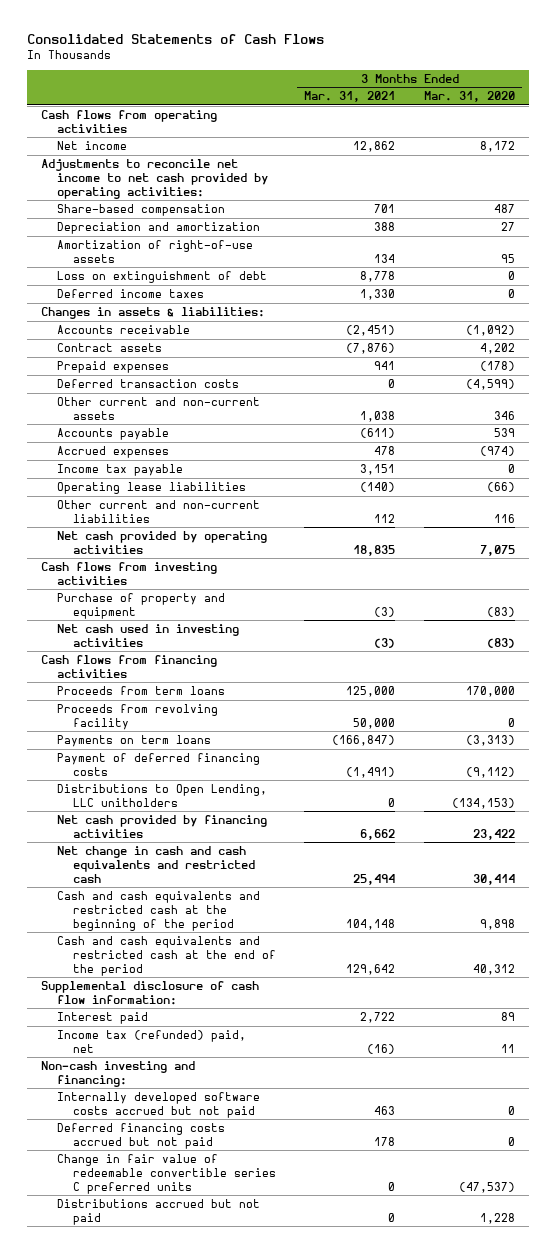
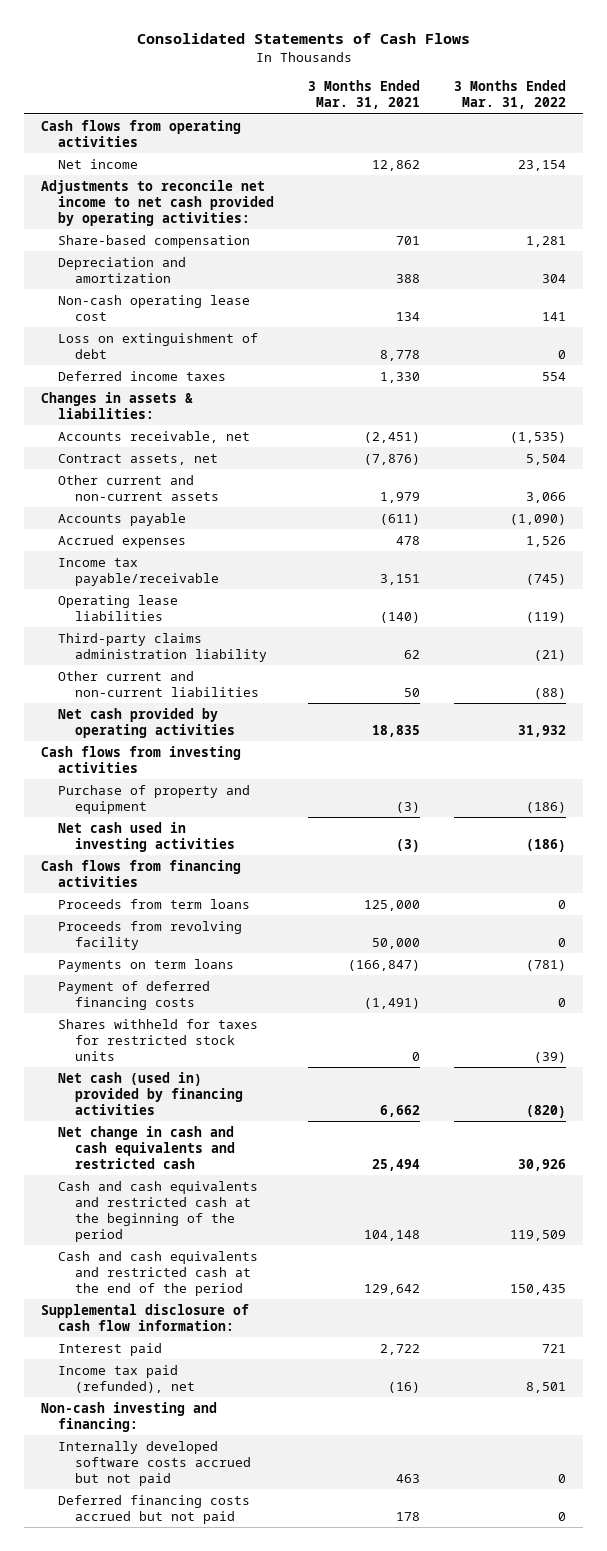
- | 3 Months Ended Mar. 31, 2021 | 3 Months Ended Mar. 31, 2020
+ | 3 Months Ended Mar. 31, 2021 | 3 Months Ended Mar. 31, 2022
- Amortization of right-of-use assets | 134 | 95
+ Non-cash operating lease cost | 134 | 141
- Accounts receivable | (2,451) | (1,092)
- Contract assets | (7,876) | 4,202
- Prepaid expenses | 941 | (178)
- Deferred transaction costs | 0 | (4,599)
- Other current and non-current assets | 1,038 | 346
+ Accounts receivable, net | (2,451) | (1,535)
+ Contract assets, net | (7,876) | 5,504
+ Other current and non-current assets | 1,979 | 3,066
- Income tax payable | 3,151 | 0
+ Income tax payable/receivable | 3,151 | (745)
- Other current and non-current liabilities | 112 | 116
+ Third-party claims administration liability | 62 | (21)
+ Other current and non-current liabilities | 50 | (88)
- Distributions to Open Lending, LLC unitholders | 0 | (134,153)
- Net cash provided by financing activities | 6,662 | 23,422
+ Shares withheld for taxes for restricted stock units | 0 | (39)
+ Net cash (used in) provided by financing activities | 6,662 | (820)
- Income tax (refunded) paid, net | (16) | 11
+ Income tax paid (refunded), net | (16) | 8,501
- Change in fair value of redeemable convertible series C preferred units | 0 | (47,537)
- Distributions accrued but not paid | 0 | 1,228

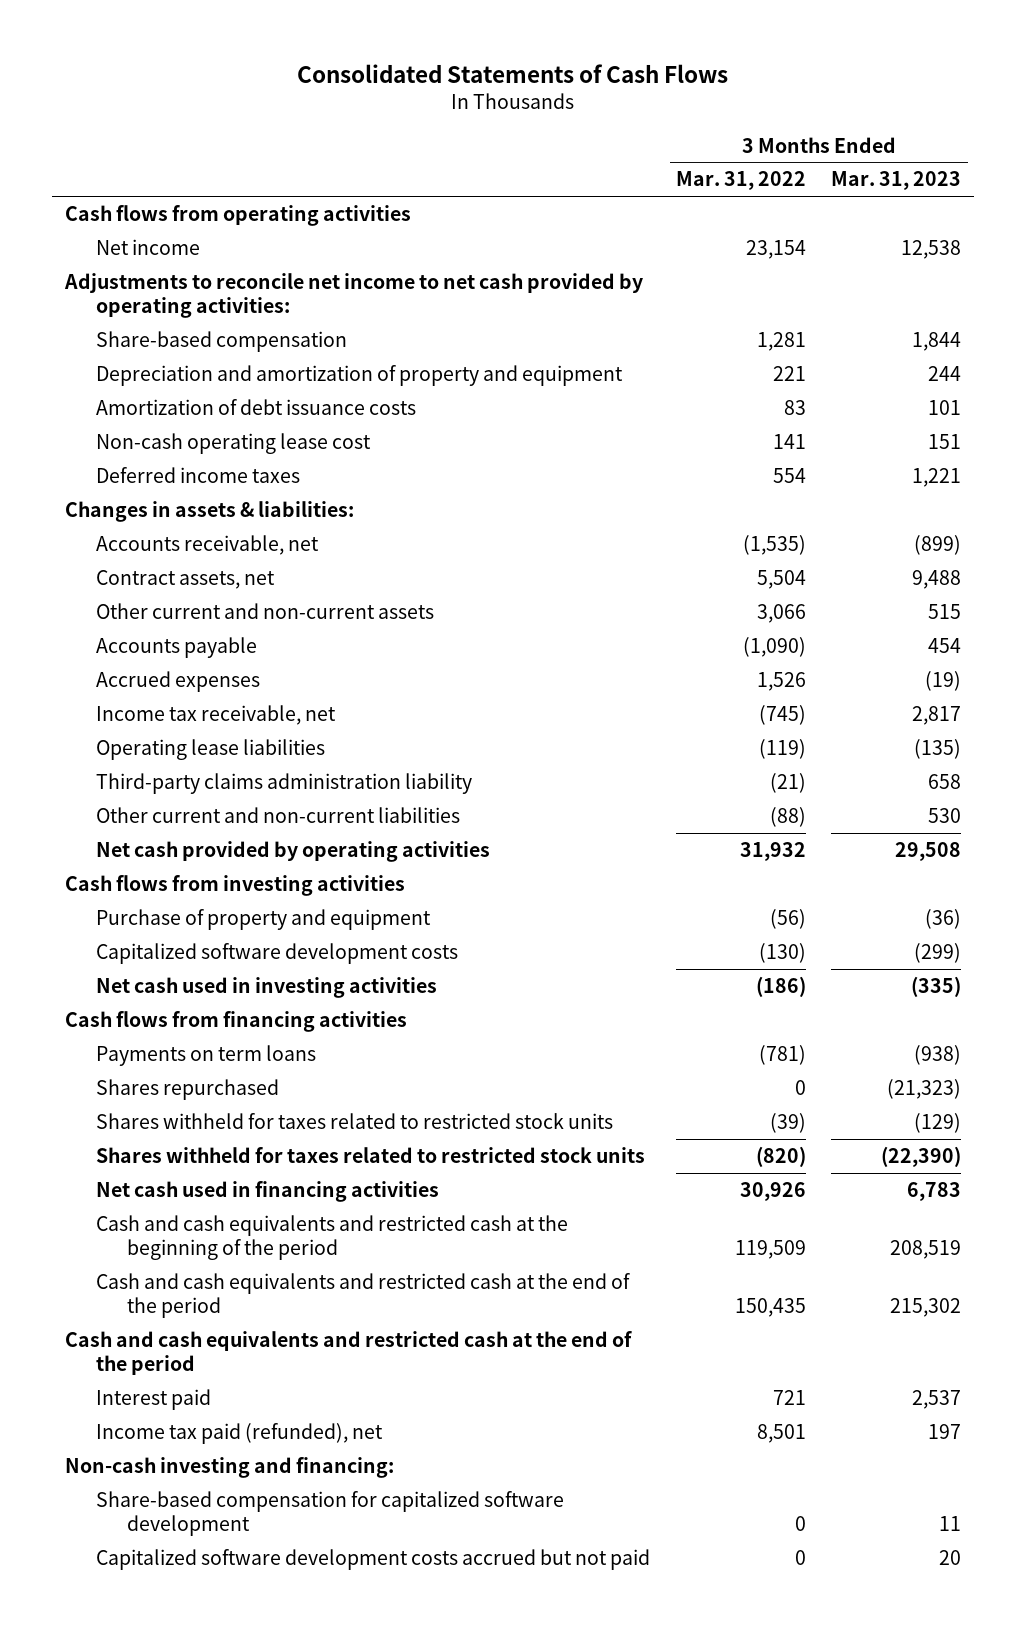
- | 3 Months Ended Mar. 31, 2021 | 3 Months Ended Mar. 31, 2022
+ | 3 Months Ended Mar. 31, 2022 | 3 Months Ended Mar. 31, 2023
- Depreciation and amortization | 388 | 304
+ Depreciation and amortization of property and equipment | 221 | 244
+ Amortization of debt issuance costs | 83 | 101
- Loss on extinguishment of debt | 8,778 | 0
- Income tax payable/receivable | 3,151 | (745)
+ Income tax receivable, net | (745) | 2,817
- Purchase of property and equipment | (3) | (186)
+ Purchase of property and equipment | (56) | (36)
+ Capitalized software development costs | (130) | (299)
- Proceeds from term loans | 125,000 | 0
- Proceeds from revolving facility | 50,000 | 0
- Payment of deferred financing costs | (1,491) | 0
- Shares withheld for taxes for restricted stock units | 0 | (39)
- Net cash (used in) provided by financing activities | 6,662 | (820)
- Net change in cash and cash equivalents and restricted cash | 25,494 | 30,926
+ Shares repurchased | 0 | (21,323)
+ Shares withheld for taxes related to restricted stock units | (39) | (129)
+ Shares withheld for taxes related to restricted stock units | (820) | (22,390)
+ Net cash used in financing activities | 30,926 | 6,783
- Supplemental disclosure of cash flow information:
+ Cash and cash equivalents and restricted cash at the end of the period
- Internally developed software costs accrued but not paid | 463 | 0
- Deferred financing costs accrued but not paid | 178 | 0
+ Share-based compensation for capitalized software development | 0 | 11
+ Capitalized software development costs accrued but not paid | 0 | 20

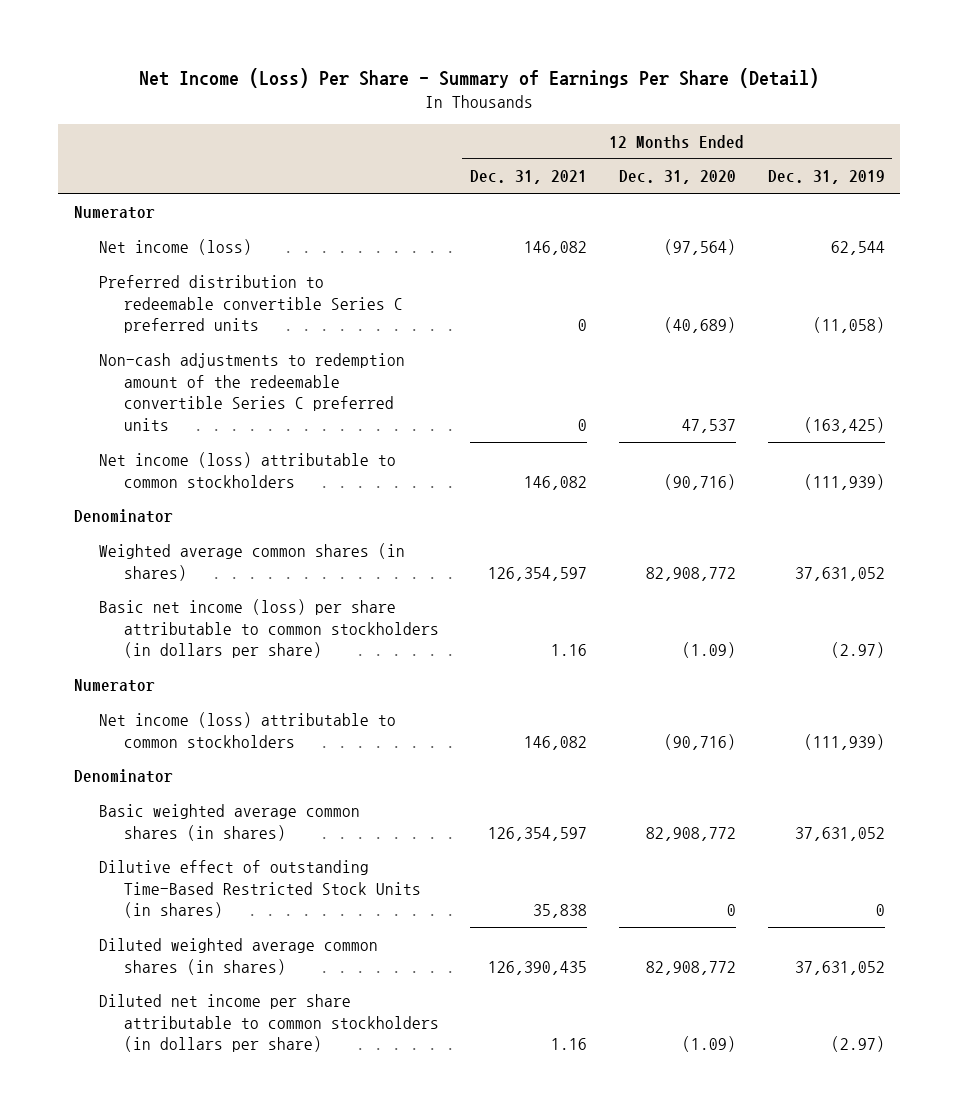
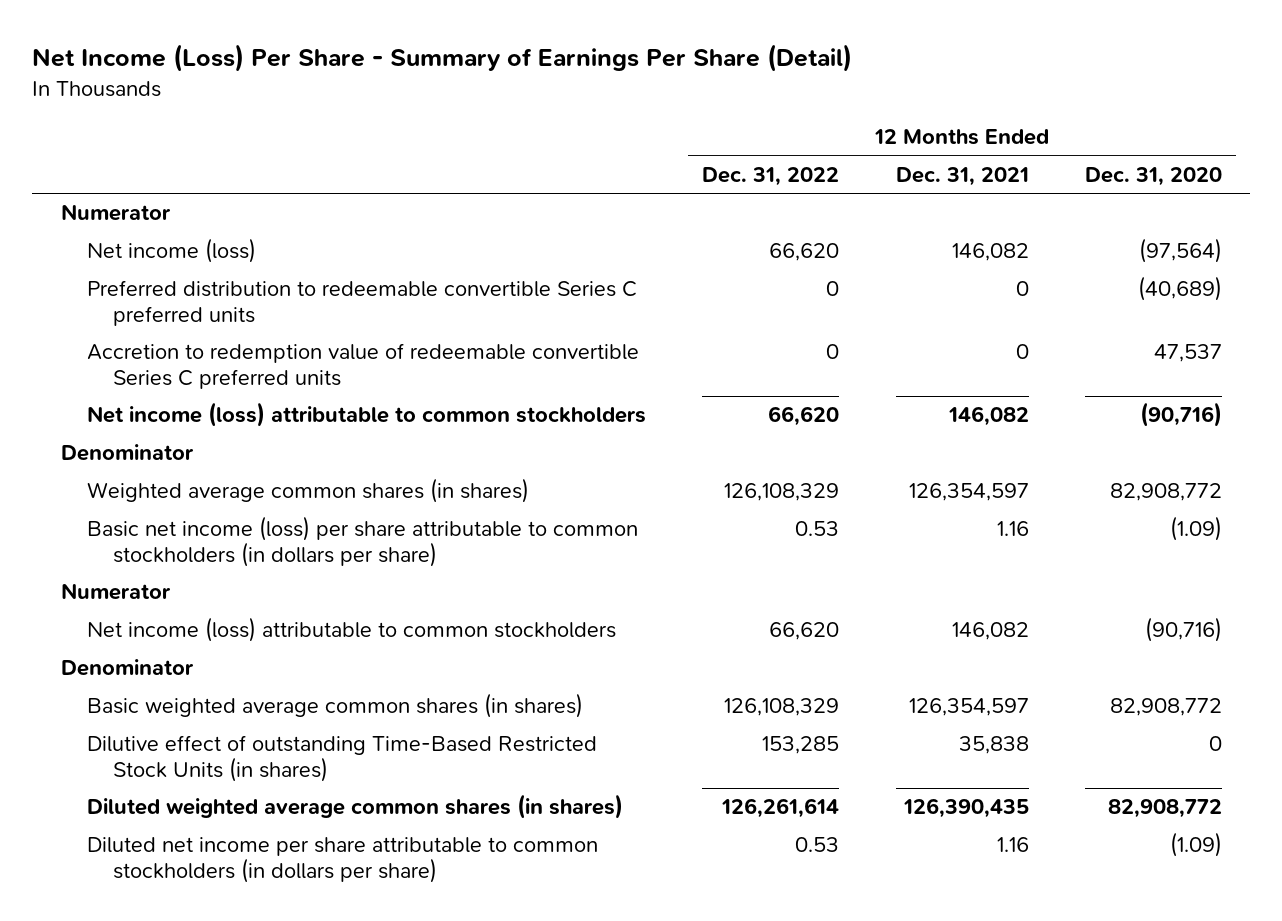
- | 12 Months Ended Dec. 31, 2021 | 12 Months Ended Dec. 31, 2020 | 12 Months Ended Dec. 31, 2019
+ | 12 Months Ended Dec. 31, 2022 | 12 Months Ended Dec. 31, 2021 | 12 Months Ended Dec. 31, 2020
- Non-cash adjustments to redemption amount of the redeemable convertible Series C preferred units | 0 | 47,537 | (163,425)
+ Accretion to redemption value of redeemable convertible Series C preferred units | 0 | 0 | 47,537

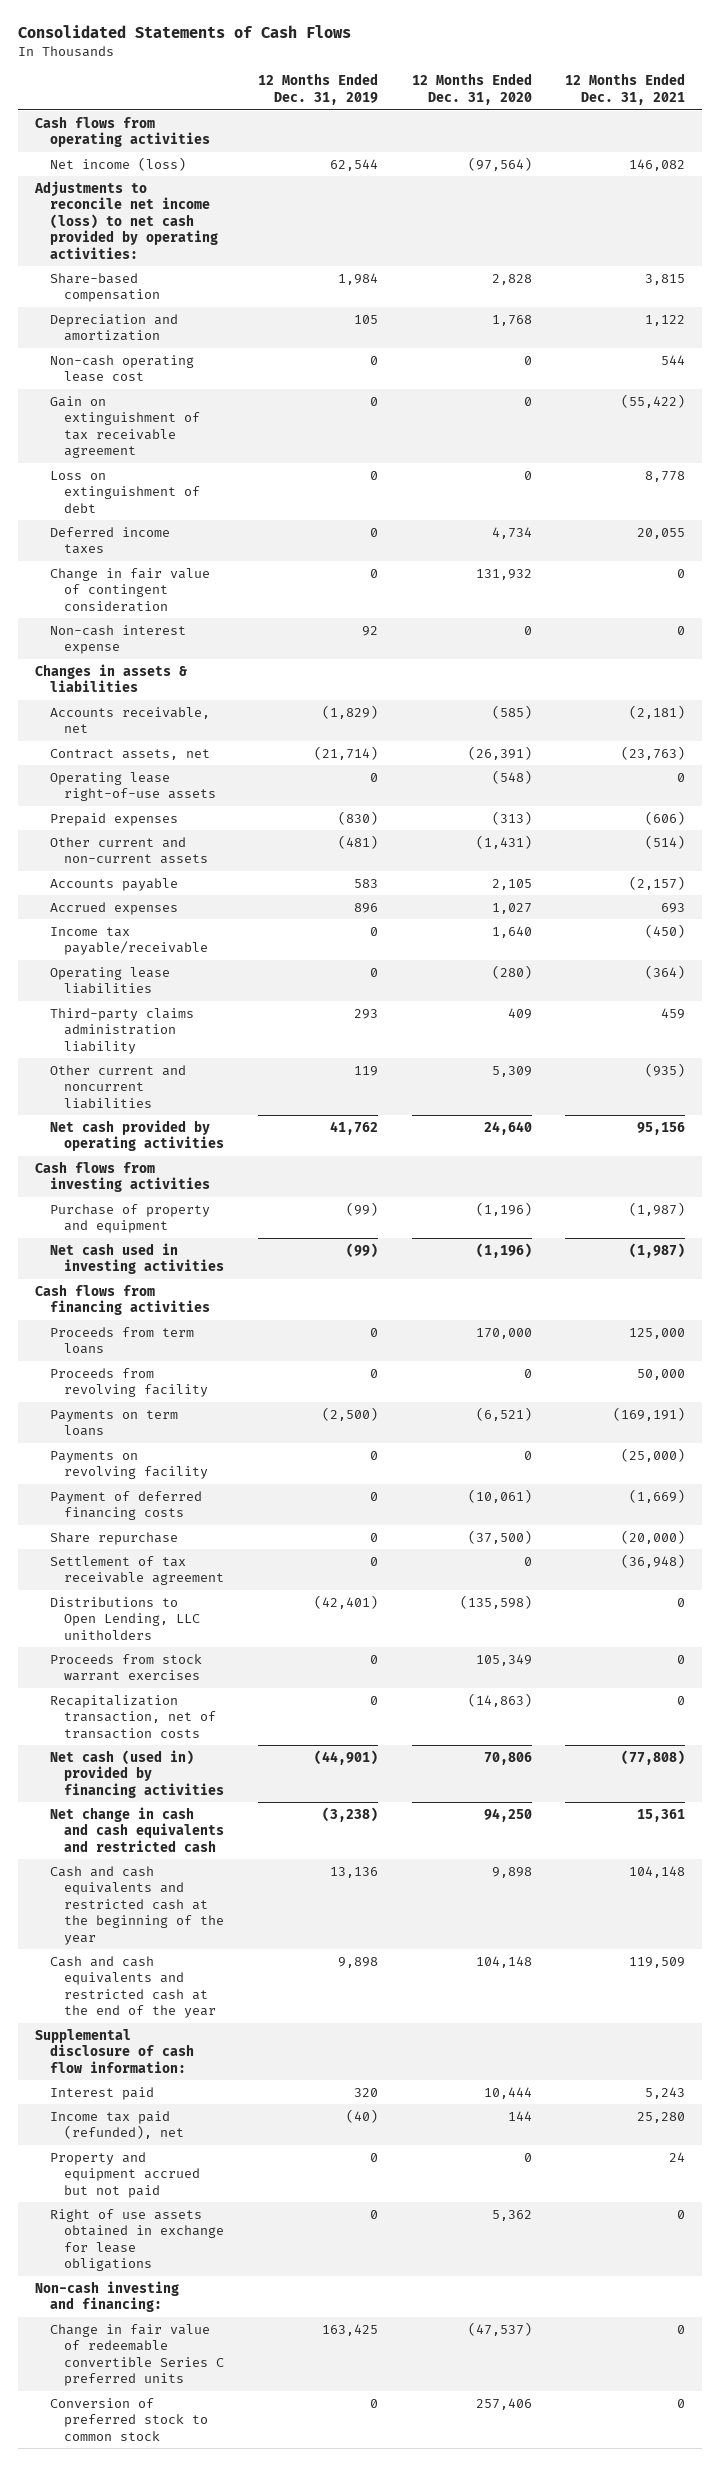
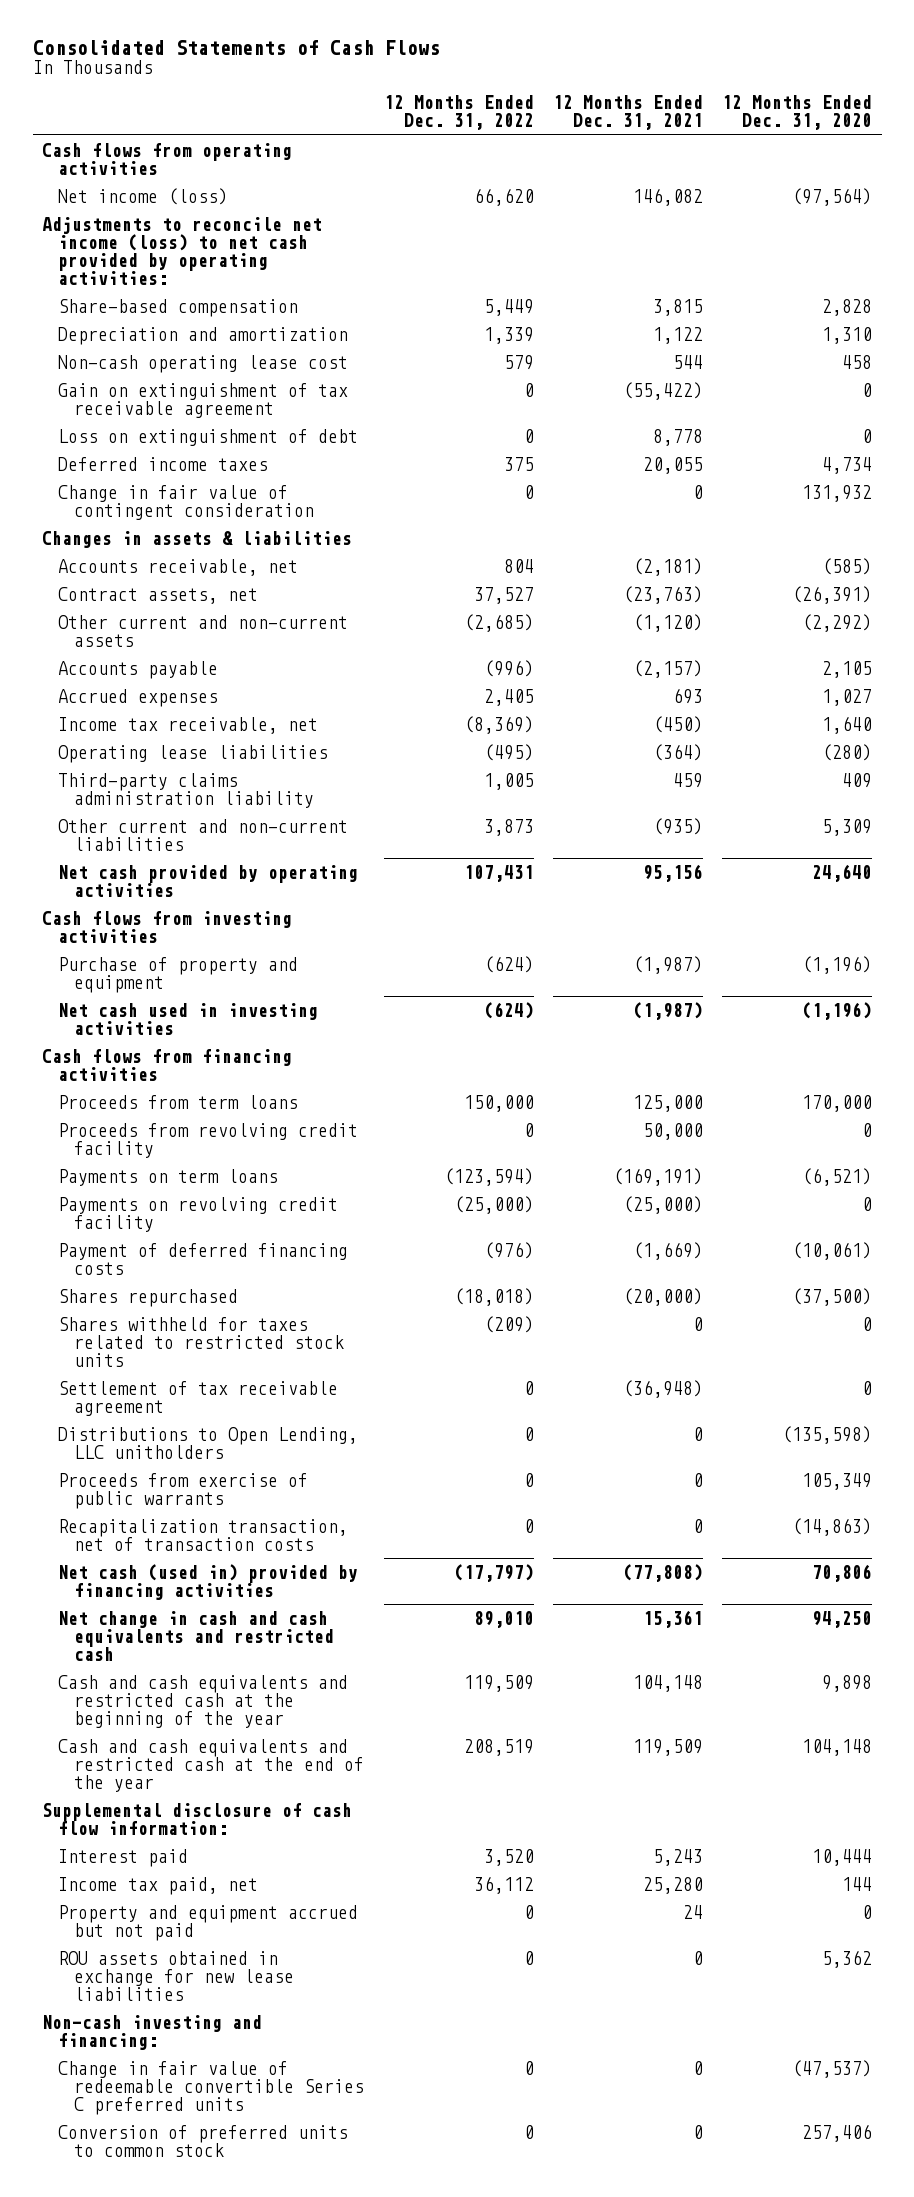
- | 12 Months Ended Dec. 31, 2019 | 12 Months Ended Dec. 31, 2020 | 12 Months Ended Dec. 31, 2021
+ | 12 Months Ended Dec. 31, 2022 | 12 Months Ended Dec. 31, 2021 | 12 Months Ended Dec. 31, 2020
- Depreciation and amortization | 105 | 1,768 | 1,122
- Non-cash operating lease cost | 0 | 0 | 544
+ Depreciation and amortization | 1,339 | 1,122 | 1,310
+ Non-cash operating lease cost | 579 | 544 | 458
- Non-cash interest expense | 92 | 0 | 0
- Operating lease right-of-use assets | 0 | (548) | 0
- Prepaid expenses | (830) | (313) | (606)
- Other current and non-current assets | (481) | (1,431) | (514)
+ Other current and non-current assets | (2,685) | (1,120) | (2,292)
- Income tax payable/receivable | 0 | 1,640 | (450)
+ Income tax receivable, net | (8,369) | (450) | 1,640
- Other current and noncurrent liabilities | 119 | 5,309 | (935)
+ Other current and non-current liabilities | 3,873 | (935) | 5,309
- Proceeds from revolving facility | 0 | 0 | 50,000
+ Proceeds from revolving credit facility | 0 | 50,000 | 0
- Payments on revolving facility | 0 | 0 | (25,000)
+ Payments on revolving credit facility | (25,000) | (25,000) | 0
- Share repurchase | 0 | (37,500) | (20,000)
+ Shares repurchased | (18,018) | (20,000) | (37,500)
+ Shares withheld for taxes related to restricted stock units | (209) | 0 | 0
- Proceeds from stock warrant exercises | 0 | 105,349 | 0
+ Proceeds from exercise of public warrants | 0 | 0 | 105,349
- Income tax paid (refunded), net | (40) | 144 | 25,280
+ Income tax paid, net | 36,112 | 25,280 | 144
- Right of use assets obtained in exchange for lease obligations | 0 | 5,362 | 0
+ ROU assets obtained in exchange for new lease liabilities | 0 | 0 | 5,362
- Conversion of preferred stock to common stock | 0 | 257,406 | 0
+ Conversion of preferred units to common stock | 0 | 0 | 257,406

